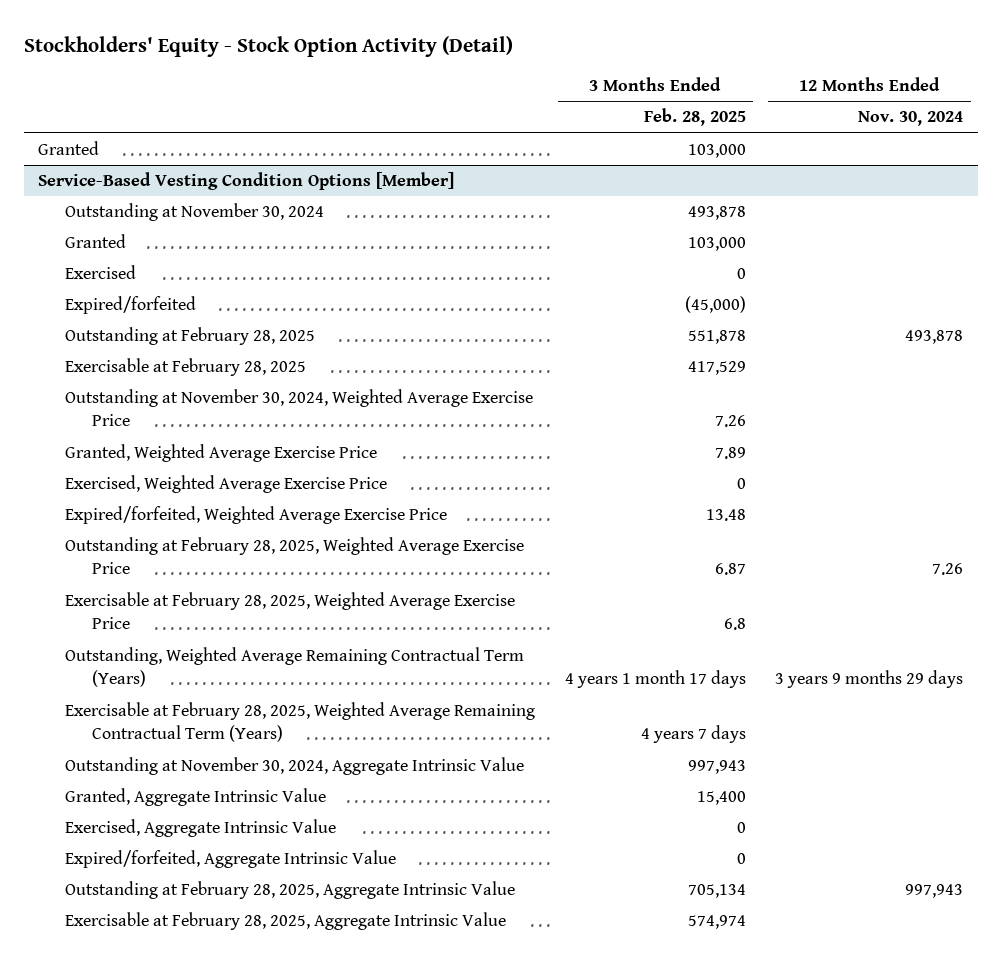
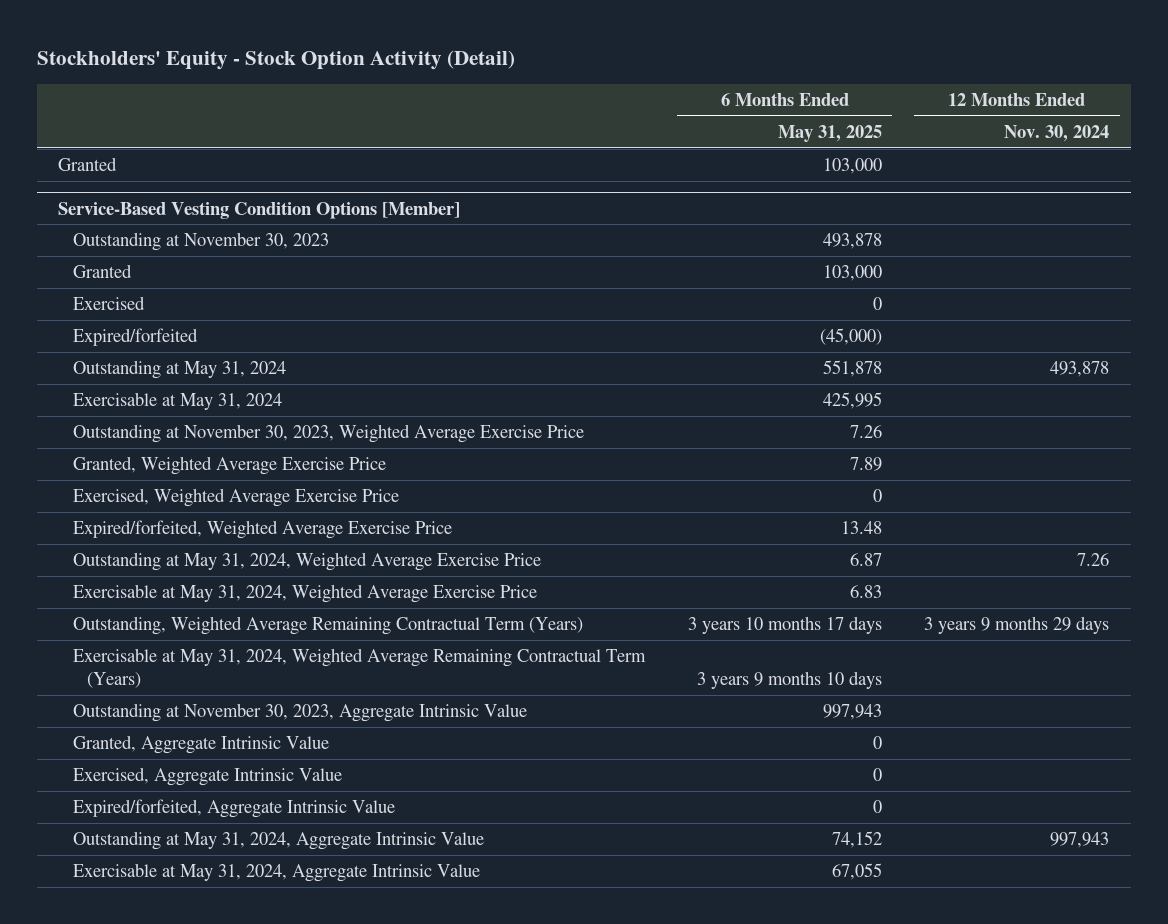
- | 3 Months Ended Feb. 28, 2025 | 12 Months Ended Nov. 30, 2024
+ | 6 Months Ended May 31, 2025 | 12 Months Ended Nov. 30, 2024
@ Service-Based Vesting Condition Options [Member]
- Outstanding at November 30, 2024 | 493,878 |
+ Outstanding at November 30, 2023 | 493,878 |
- Outstanding at February 28, 2025 | 551,878 | 493,878
- Exercisable at February 28, 2025 | 417,529 |
- Outstanding at November 30, 2024, Weighted Average Exercise Price | 7.26 |
+ Outstanding at May 31, 2024 | 551,878 | 493,878
+ Exercisable at May 31, 2024 | 425,995 |
+ Outstanding at November 30, 2023, Weighted Average Exercise Price | 7.26 |
- Outstanding at February 28, 2025, Weighted Average Exercise Price | 6.87 | 7.26
- Exercisable at February 28, 2025, Weighted Average Exercise Price | 6.8 |
+ Outstanding at May 31, 2024, Weighted Average Exercise Price | 6.87 | 7.26
+ Exercisable at May 31, 2024, Weighted Average Exercise Price | 6.83 |
- Exercisable at February 28, 2025, Weighted Average Remaining Contractual Term (Years) | 4 years 7 days |
- Outstanding at November 30, 2024, Aggregate Intrinsic Value | 997,943 |
+ Exercisable at May 31, 2024, Weighted Average Remaining Contractual Term (Years) | 3 years 9 months 10 days |
+ Outstanding at November 30, 2023, Aggregate Intrinsic Value | 997,943 |
- Outstanding at February 28, 2025, Aggregate Intrinsic Value | 705,134 | 997,943
- Exercisable at February 28, 2025, Aggregate Intrinsic Value | 574,974 |
+ Outstanding at May 31, 2024, Aggregate Intrinsic Value | 74,152 | 997,943
+ Exercisable at May 31, 2024, Aggregate Intrinsic Value | 67,055 |

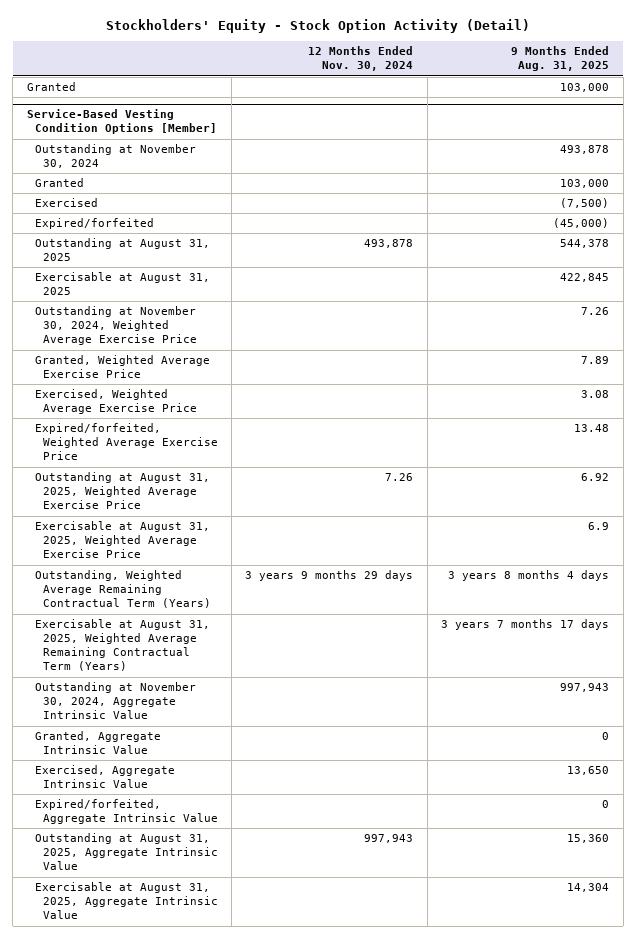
- | 6 Months Ended May 31, 2025 | 12 Months Ended Nov. 30, 2024
+ | 12 Months Ended Nov. 30, 2024 | 9 Months Ended Aug. 31, 2025
@ Service-Based Vesting Condition Options [Member]
- Outstanding at November 30, 2023 | 493,878 |
+ Outstanding at November 30, 2024 | | 493,878
- Outstanding at May 31, 2024 | 551,878 | 493,878
- Exercisable at May 31, 2024 | 425,995 |
- Outstanding at November 30, 2023, Weighted Average Exercise Price | 7.26 |
+ Outstanding at August 31, 2025 | 493,878 | 544,378
+ Exercisable at August 31, 2025 | | 422,845
+ Outstanding at November 30, 2024, Weighted Average Exercise Price | | 7.26
- Outstanding at May 31, 2024, Weighted Average Exercise Price | 6.87 | 7.26
- Exercisable at May 31, 2024, Weighted Average Exercise Price | 6.83 |
+ Outstanding at August 31, 2025, Weighted Average Exercise Price | 7.26 | 6.92
+ Exercisable at August 31, 2025, Weighted Average Exercise Price | | 6.9
- Exercisable at May 31, 2024, Weighted Average Remaining Contractual Term (Years) | 3 years 9 months 10 days |
- Outstanding at November 30, 2023, Aggregate Intrinsic Value | 997,943 |
+ Exercisable at August 31, 2025, Weighted Average Remaining Contractual Term (Years) | | 3 years 7 months 17 days
+ Outstanding at November 30, 2024, Aggregate Intrinsic Value | | 997,943
- Outstanding at May 31, 2024, Aggregate Intrinsic Value | 74,152 | 997,943
- Exercisable at May 31, 2024, Aggregate Intrinsic Value | 67,055 |
+ Outstanding at August 31, 2025, Aggregate Intrinsic Value | 997,943 | 15,360
+ Exercisable at August 31, 2025, Aggregate Intrinsic Value | | 14,304

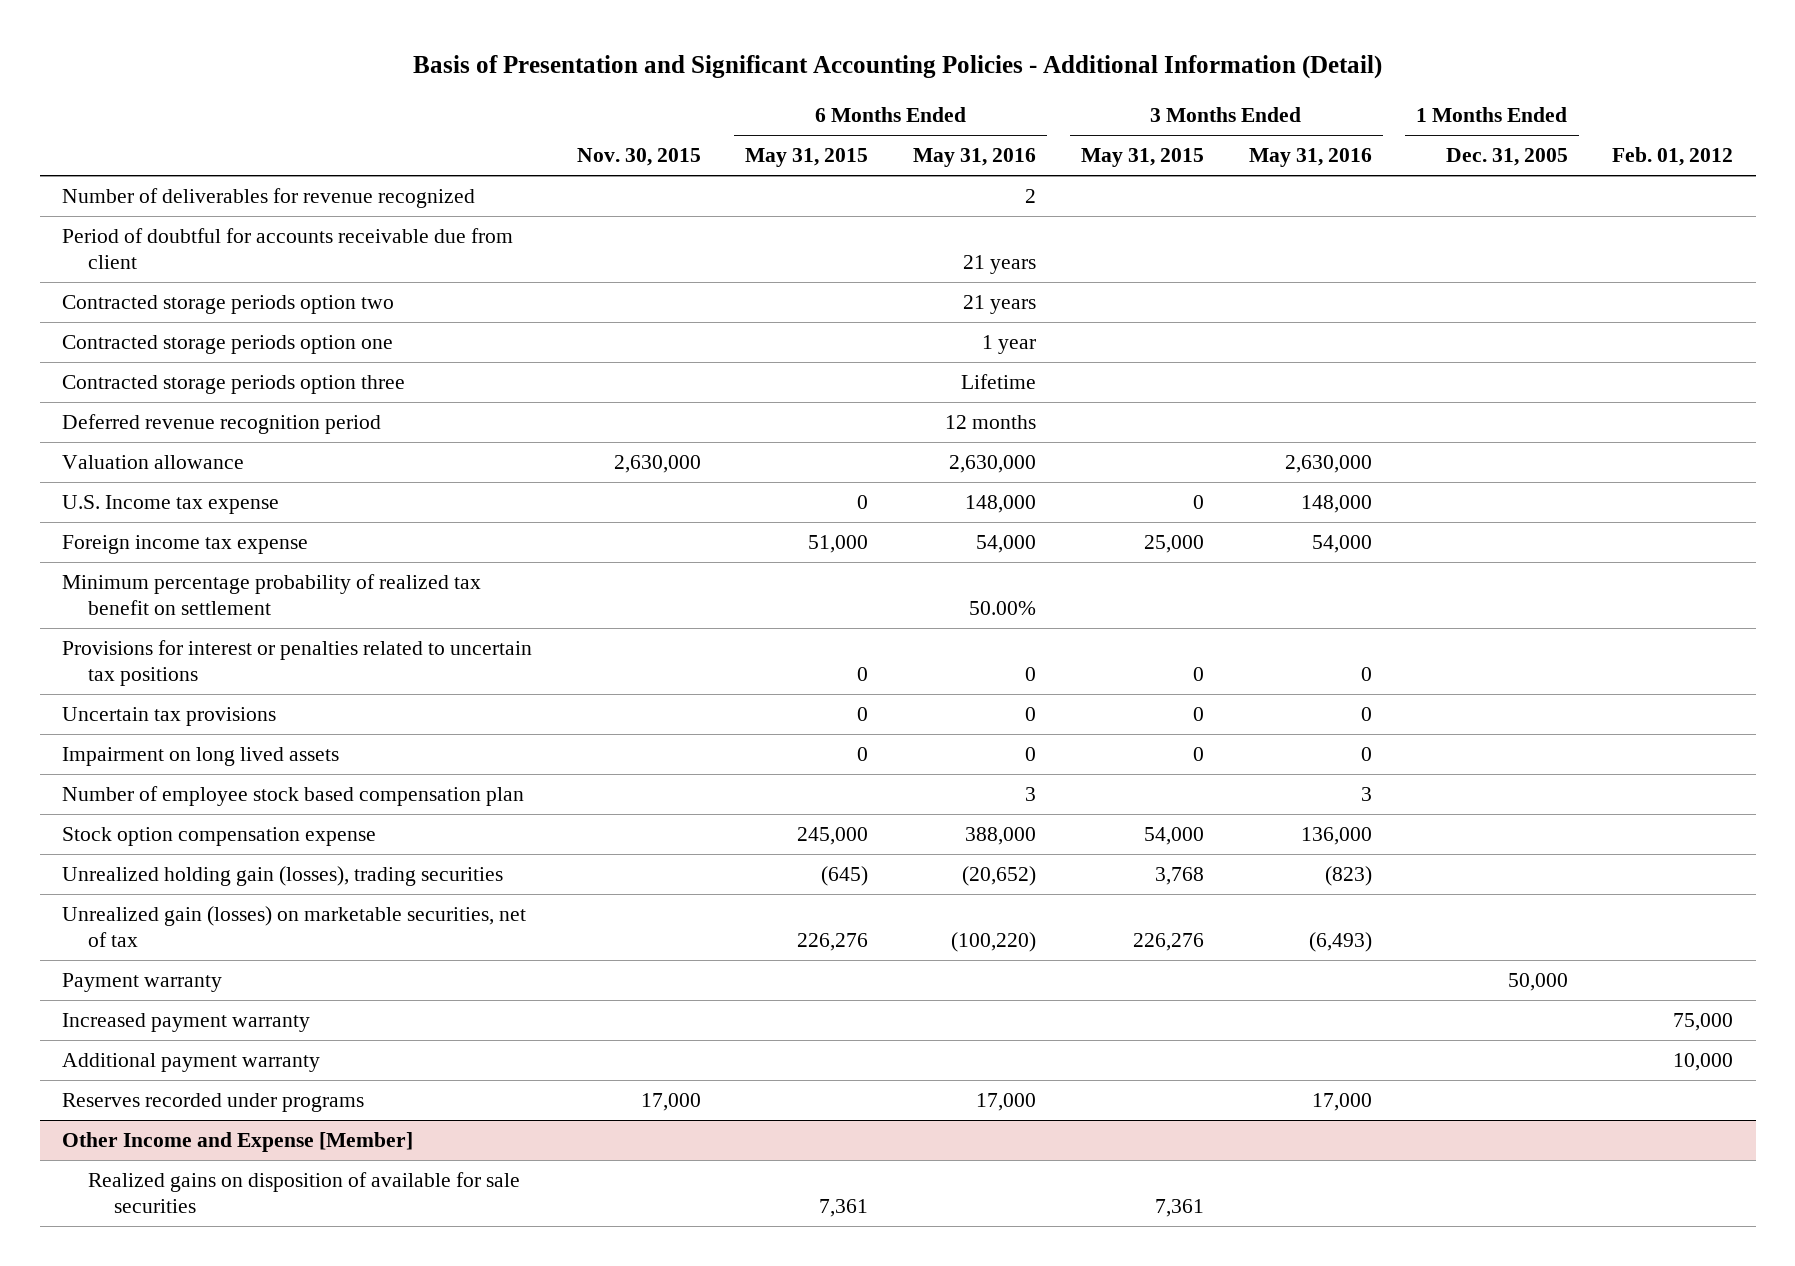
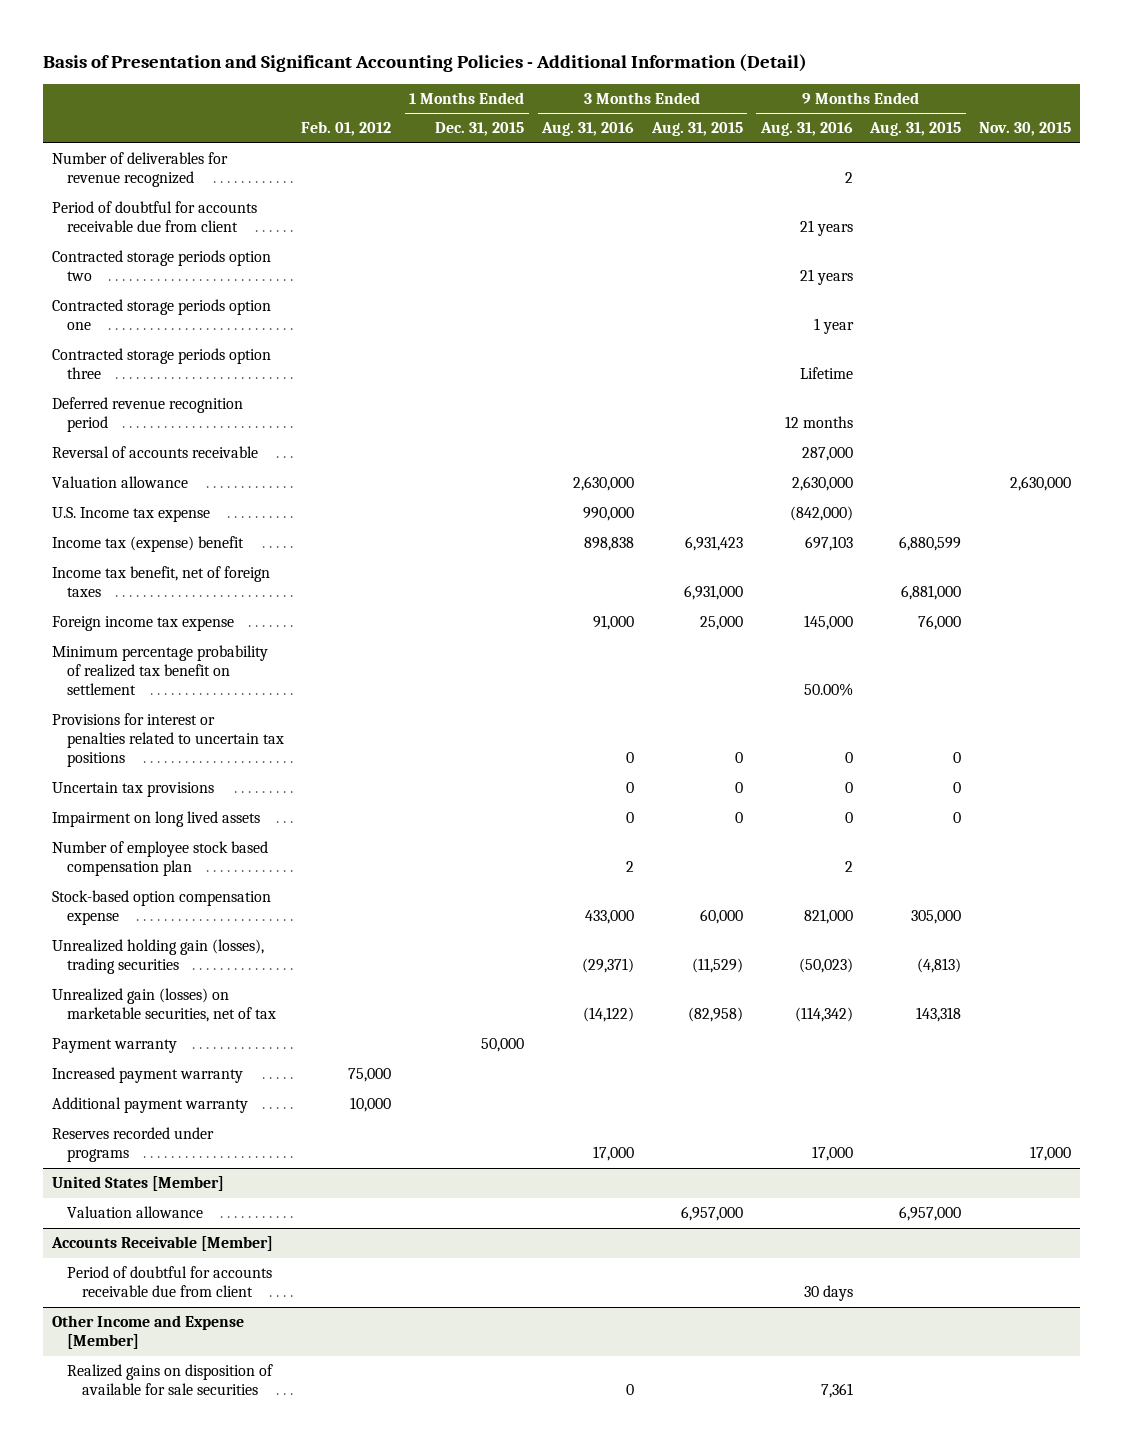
- | Nov. 30, 2015 | 6 Months Ended May 31, 2015 | 6 Months Ended May 31, 2016 | 3 Months Ended May 31, 2015 | 3 Months Ended May 31, 2016 | 1 Months Ended Dec. 31, 2005 | Feb. 01, 2012
+ | Feb. 01, 2012 | 1 Months Ended Dec. 31, 2015 | 3 Months Ended Aug. 31, 2016 | 3 Months Ended Aug. 31, 2015 | 9 Months Ended Aug. 31, 2016 | 9 Months Ended Aug. 31, 2015 | Nov. 30, 2015
+ Reversal of accounts receivable | | | | | 287,000 | |
+ Income tax (expense) benefit | | | 898,838 | 6,931,423 | 697,103 | 6,880,599 |
+ Income tax benefit, net of foreign taxes | | | | 6,931,000 | | 6,881,000 |
- Stock option compensation expense | | 245,000 | 388,000 | 54,000 | 136,000 | |
+ Stock-based option compensation expense | | | 433,000 | 60,000 | 821,000 | 305,000 |
+ United States [Member]
+ Valuation allowance | | | | 6,957,000 | | 6,957,000 |
+ Accounts Receivable [Member]
+ Period of doubtful for accounts receivable due from client | | | | | 30 days | |

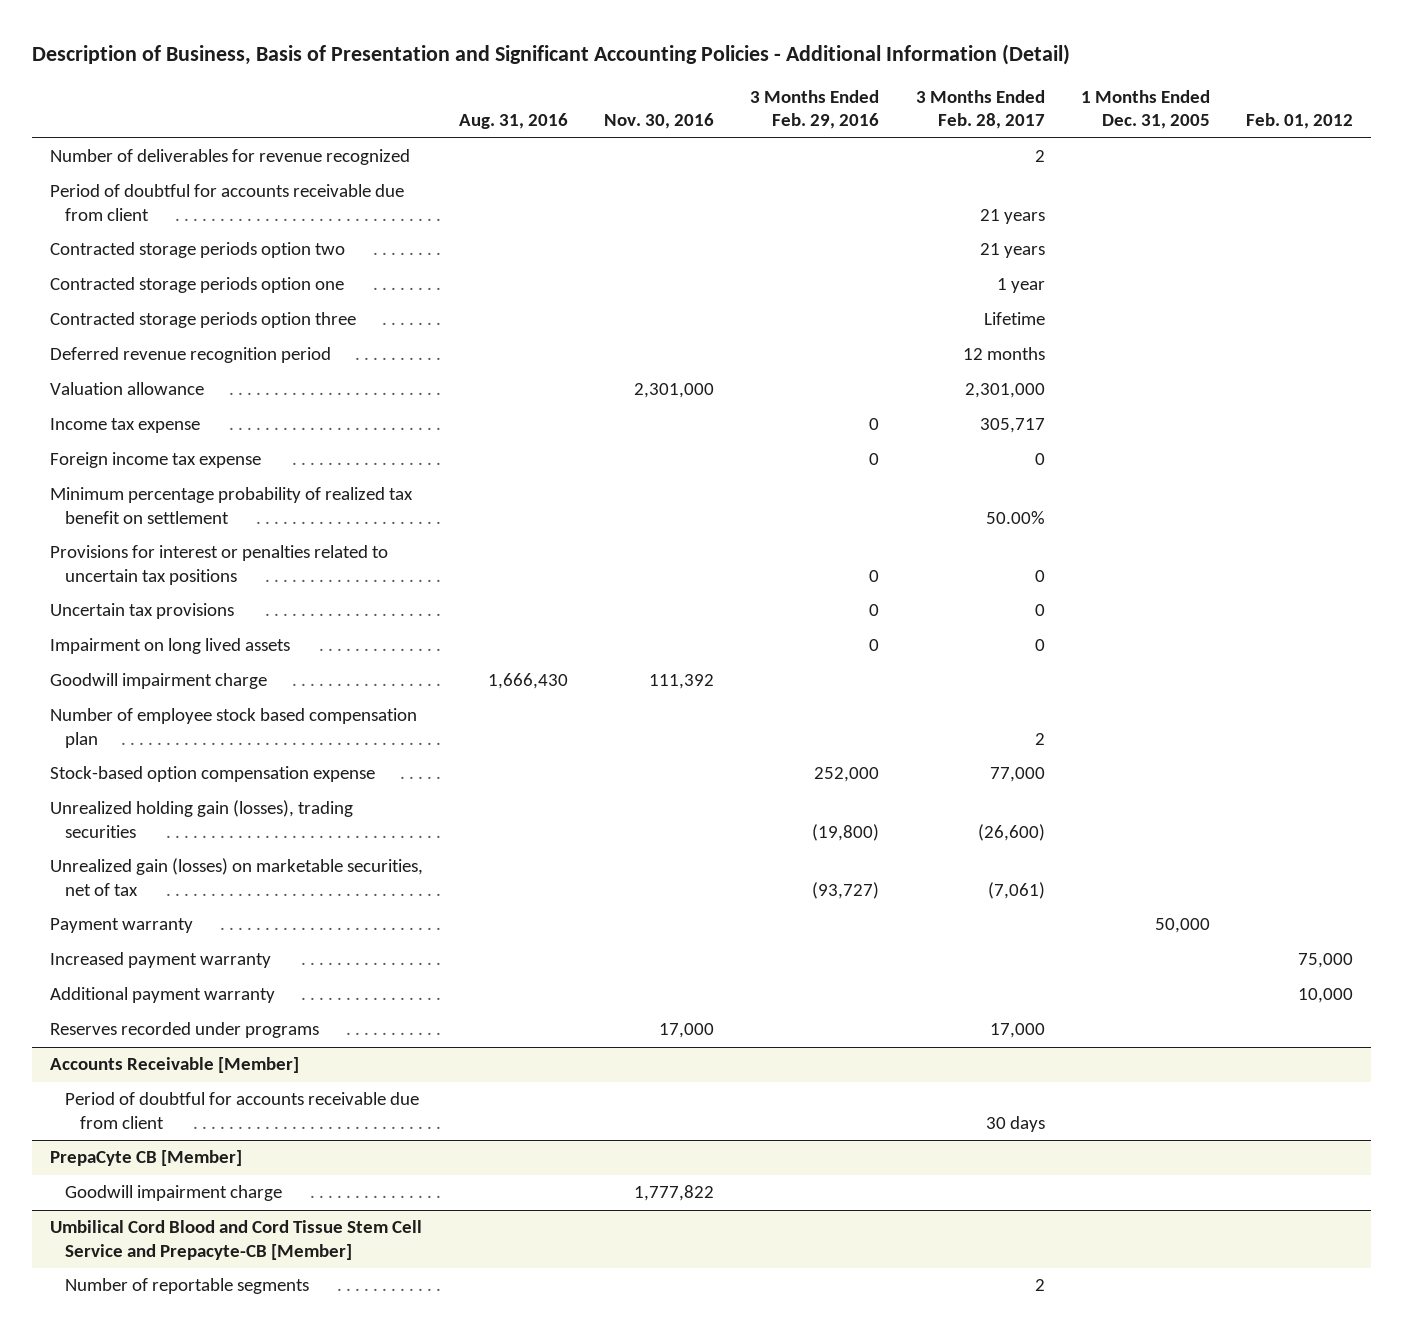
- Basis of Presentation and Significant Accounting Policies - Additional Information (Detail)
+ Description of Business, Basis of Presentation and Significant Accounting Policies - Additional Information (Detail)
- | Feb. 01, 2012 | 1 Months Ended Dec. 31, 2015 | 3 Months Ended Aug. 31, 2016 | 3 Months Ended Aug. 31, 2015 | 9 Months Ended Aug. 31, 2016 | 9 Months Ended Aug. 31, 2015 | Nov. 30, 2015
+ | Aug. 31, 2016 | Nov. 30, 2016 | 3 Months Ended Feb. 29, 2016 | 3 Months Ended Feb. 28, 2017 | 1 Months Ended Dec. 31, 2005 | Feb. 01, 2012
- Reversal of accounts receivable | | | | | 287,000 | |
- U.S. Income tax expense | | | 990,000 | | (842,000) | |
- Income tax (expense) benefit | | | 898,838 | 6,931,423 | 697,103 | 6,880,599 |
- Income tax benefit, net of foreign taxes | | | | 6,931,000 | | 6,881,000 |
+ Income tax expense | | | 0 | 305,717 | |
+ Goodwill impairment charge | 1,666,430 | 111,392 | | | |
- United States [Member]
- Valuation allowance | | | | 6,957,000 | | 6,957,000 |
- Other Income and Expense [Member]
- Realized gains on disposition of available for sale securities | | | 0 | | 7,361 | |
+ PrepaCyte CB [Member]
+ Goodwill impairment charge | | 1,777,822 | | | |
+ Umbilical Cord Blood and Cord Tissue Stem Cell Service and Prepacyte-CB [Member]
+ Number of reportable segments | | | | 2 | |

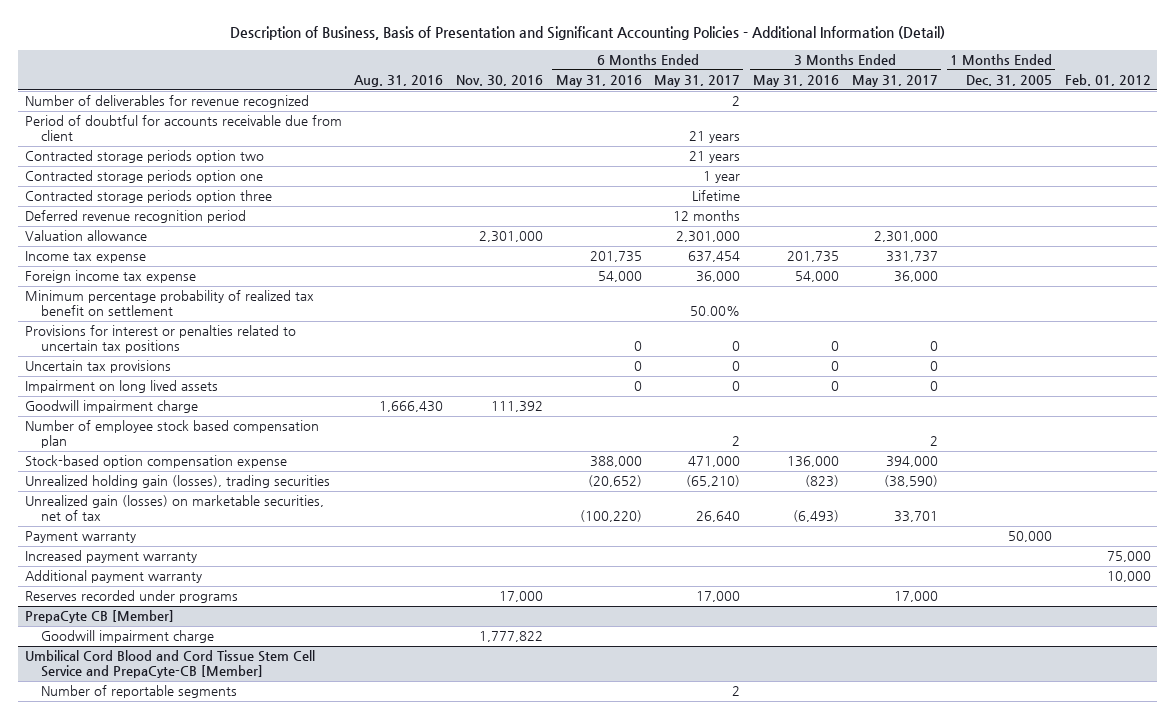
- | Aug. 31, 2016 | Nov. 30, 2016 | 3 Months Ended Feb. 29, 2016 | 3 Months Ended Feb. 28, 2017 | 1 Months Ended Dec. 31, 2005 | Feb. 01, 2012
+ | Aug. 31, 2016 | Nov. 30, 2016 | 6 Months Ended May 31, 2016 | 6 Months Ended May 31, 2017 | 3 Months Ended May 31, 2016 | 3 Months Ended May 31, 2017 | 1 Months Ended Dec. 31, 2005 | Feb. 01, 2012
- Accounts Receivable [Member]
- Period of doubtful for accounts receivable due from client | | | | 30 days | |
- Umbilical Cord Blood and Cord Tissue Stem Cell Service and Prepacyte-CB [Member]
+ Umbilical Cord Blood and Cord Tissue Stem Cell Service and PrepaCyte-CB [Member]

